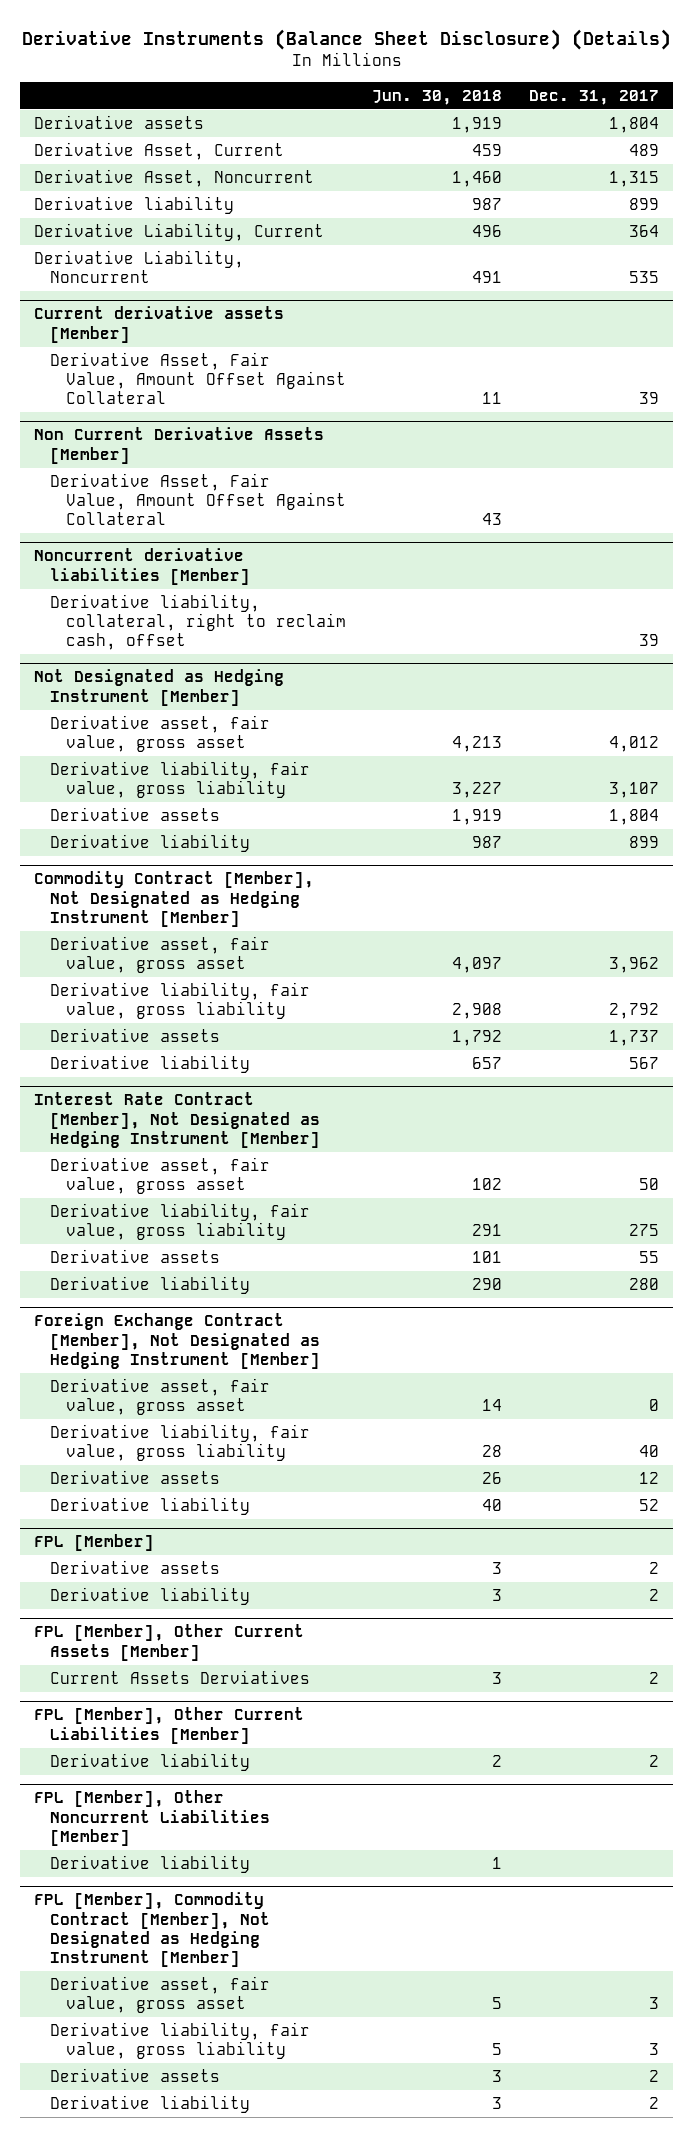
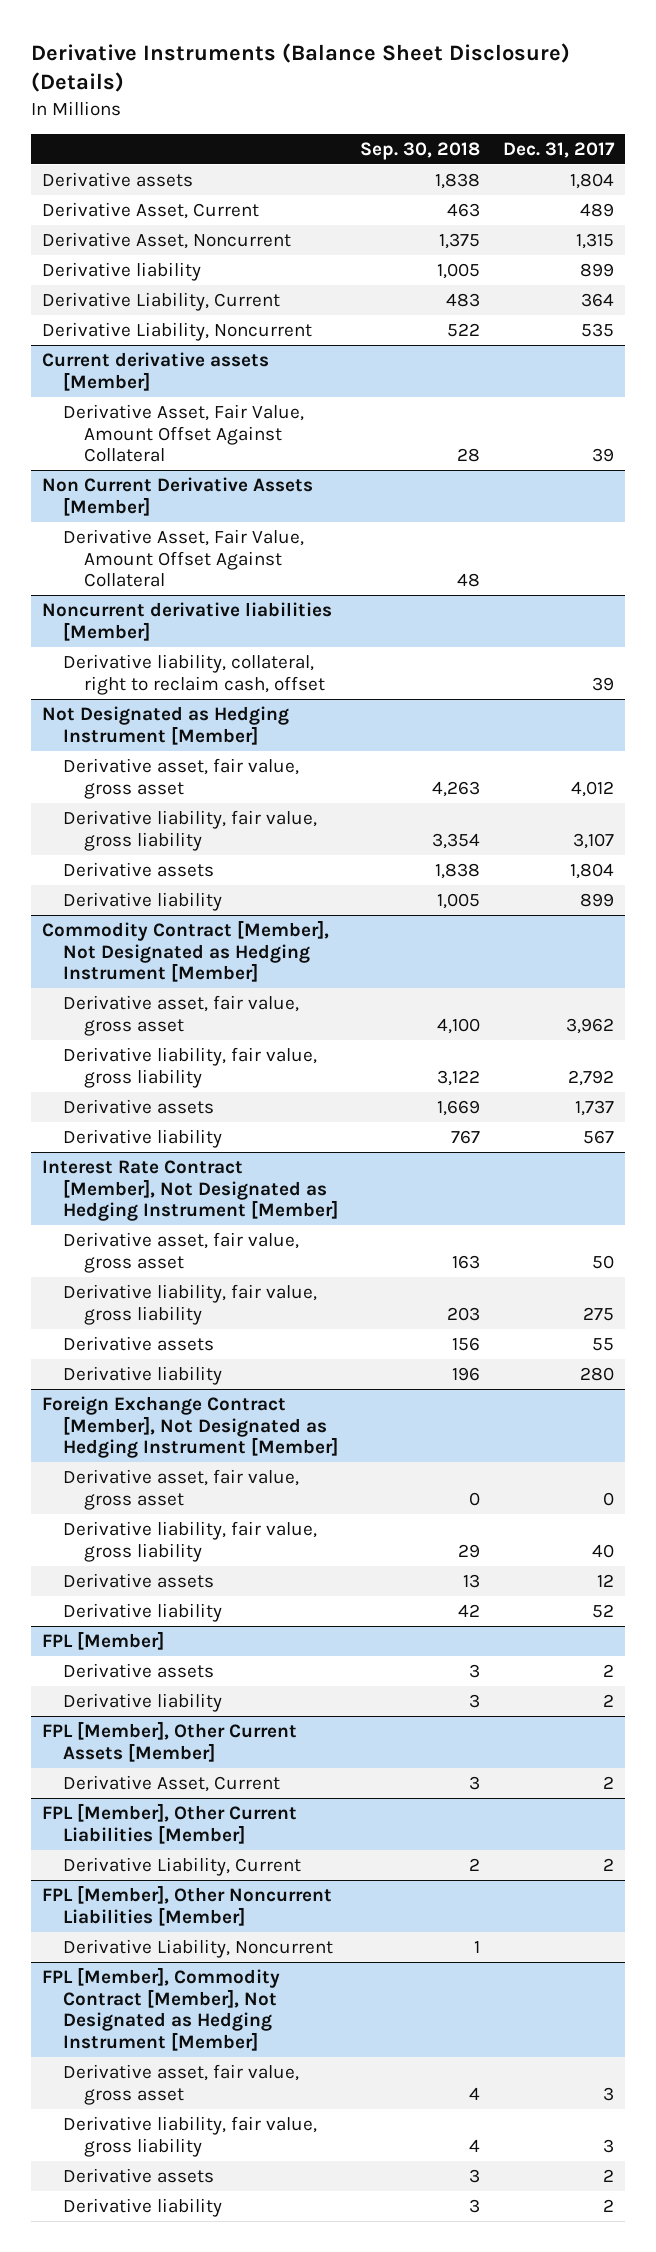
- | Jun. 30, 2018 | Dec. 31, 2017
+ | Sep. 30, 2018 | Dec. 31, 2017
@ FPL [Member], Other Current Assets [Member]
- Current Assets Derviatives | 3 | 2
+ Derivative Asset, Current | 3 | 2
@ FPL [Member], Other Current Liabilities [Member]
- Derivative liability | 2 | 2
+ Derivative Liability, Current | 2 | 2
@ FPL [Member], Other Noncurrent Liabilities [Member]
- Derivative liability | 1 |
+ Derivative Liability, Noncurrent | 1 |

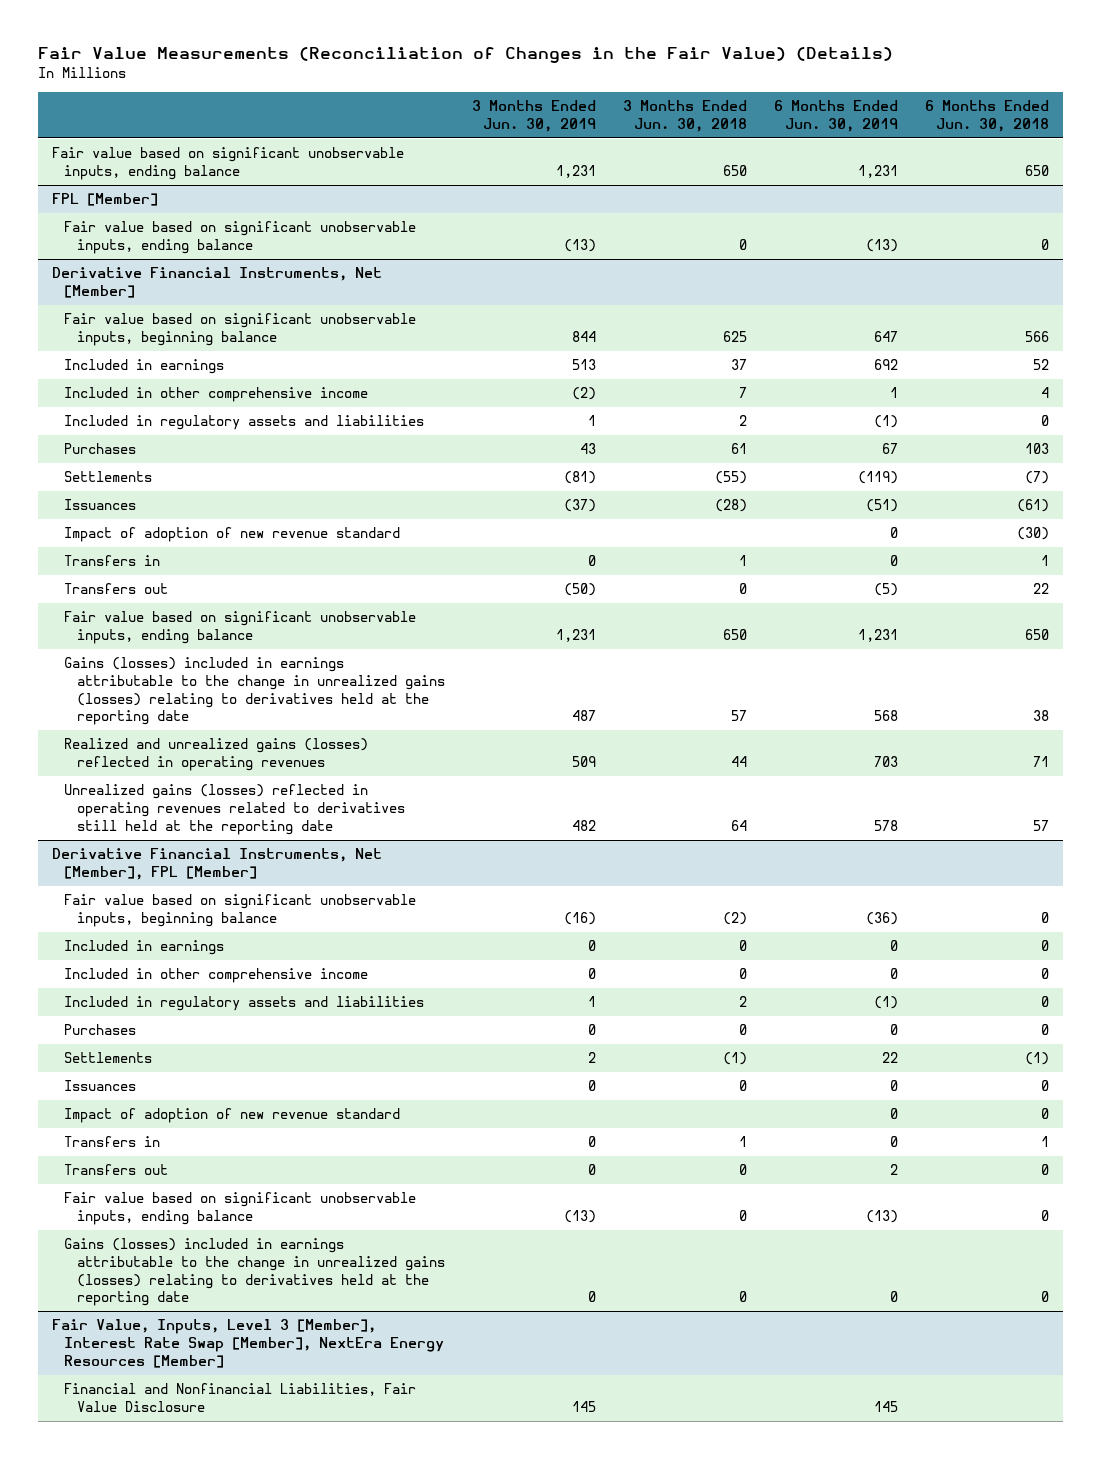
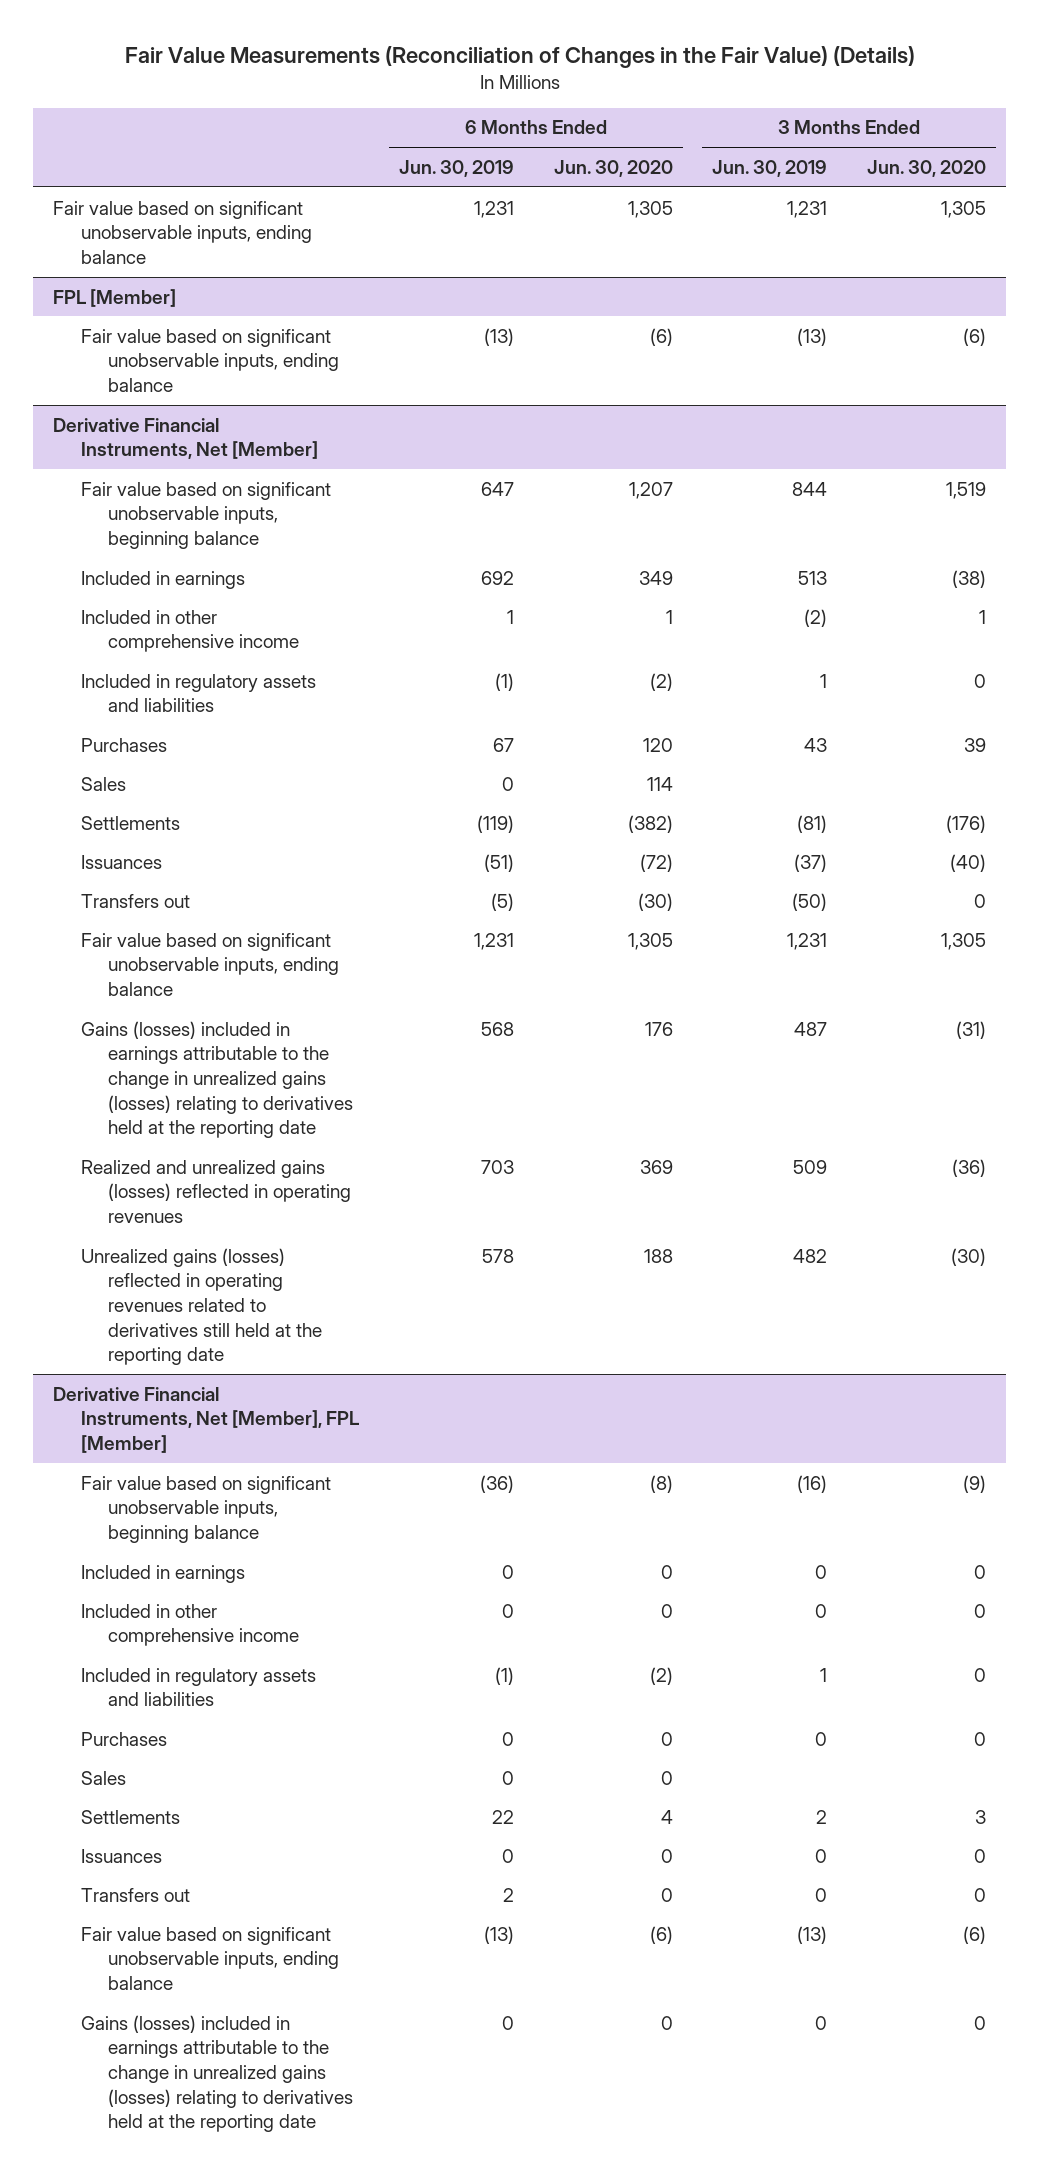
- | 3 Months Ended Jun. 30, 2019 | 3 Months Ended Jun. 30, 2018 | 6 Months Ended Jun. 30, 2019 | 6 Months Ended Jun. 30, 2018
+ | 6 Months Ended Jun. 30, 2019 | 6 Months Ended Jun. 30, 2020 | 3 Months Ended Jun. 30, 2019 | 3 Months Ended Jun. 30, 2020
@ Derivative Financial Instruments, Net [Member]
+ Sales | 0 | 114 | |
- Impact of adoption of new revenue standard | | | 0 | (30)
- Transfers in | 0 | 1 | 0 | 1
@ Derivative Financial Instruments, Net [Member], FPL [Member]
+ Sales | 0 | 0 | |
- Impact of adoption of new revenue standard | | | 0 | 0
- Transfers in | 0 | 1 | 0 | 1
- Fair Value, Inputs, Level 3 [Member], Interest Rate Swap [Member], NextEra Energy Resources [Member]
- Financial and Nonfinancial Liabilities, Fair Value Disclosure | 145 | | 145 |

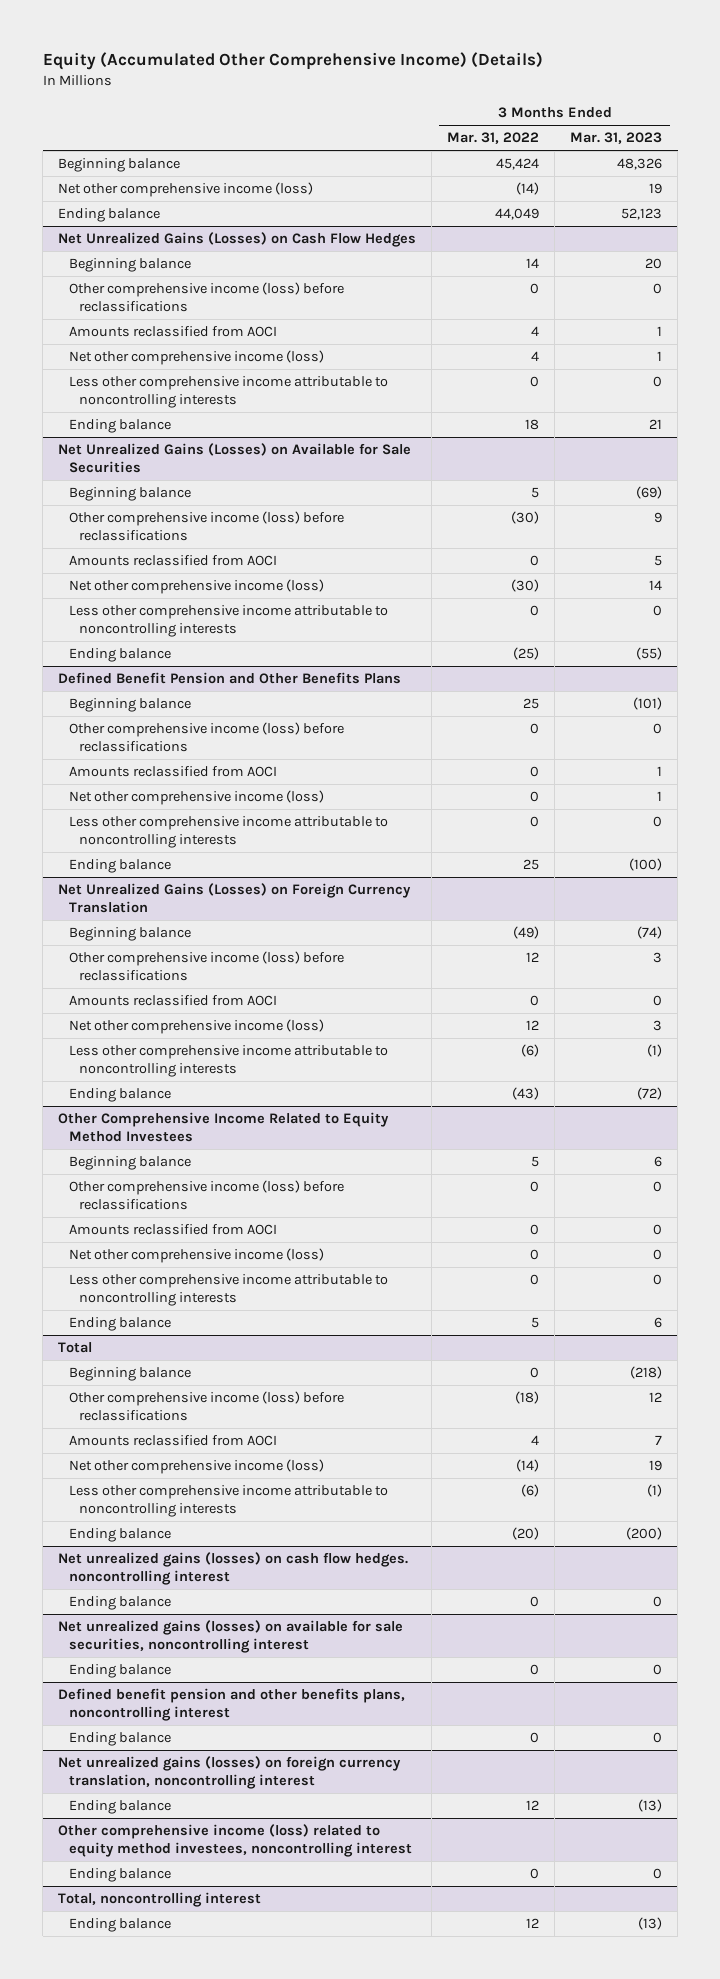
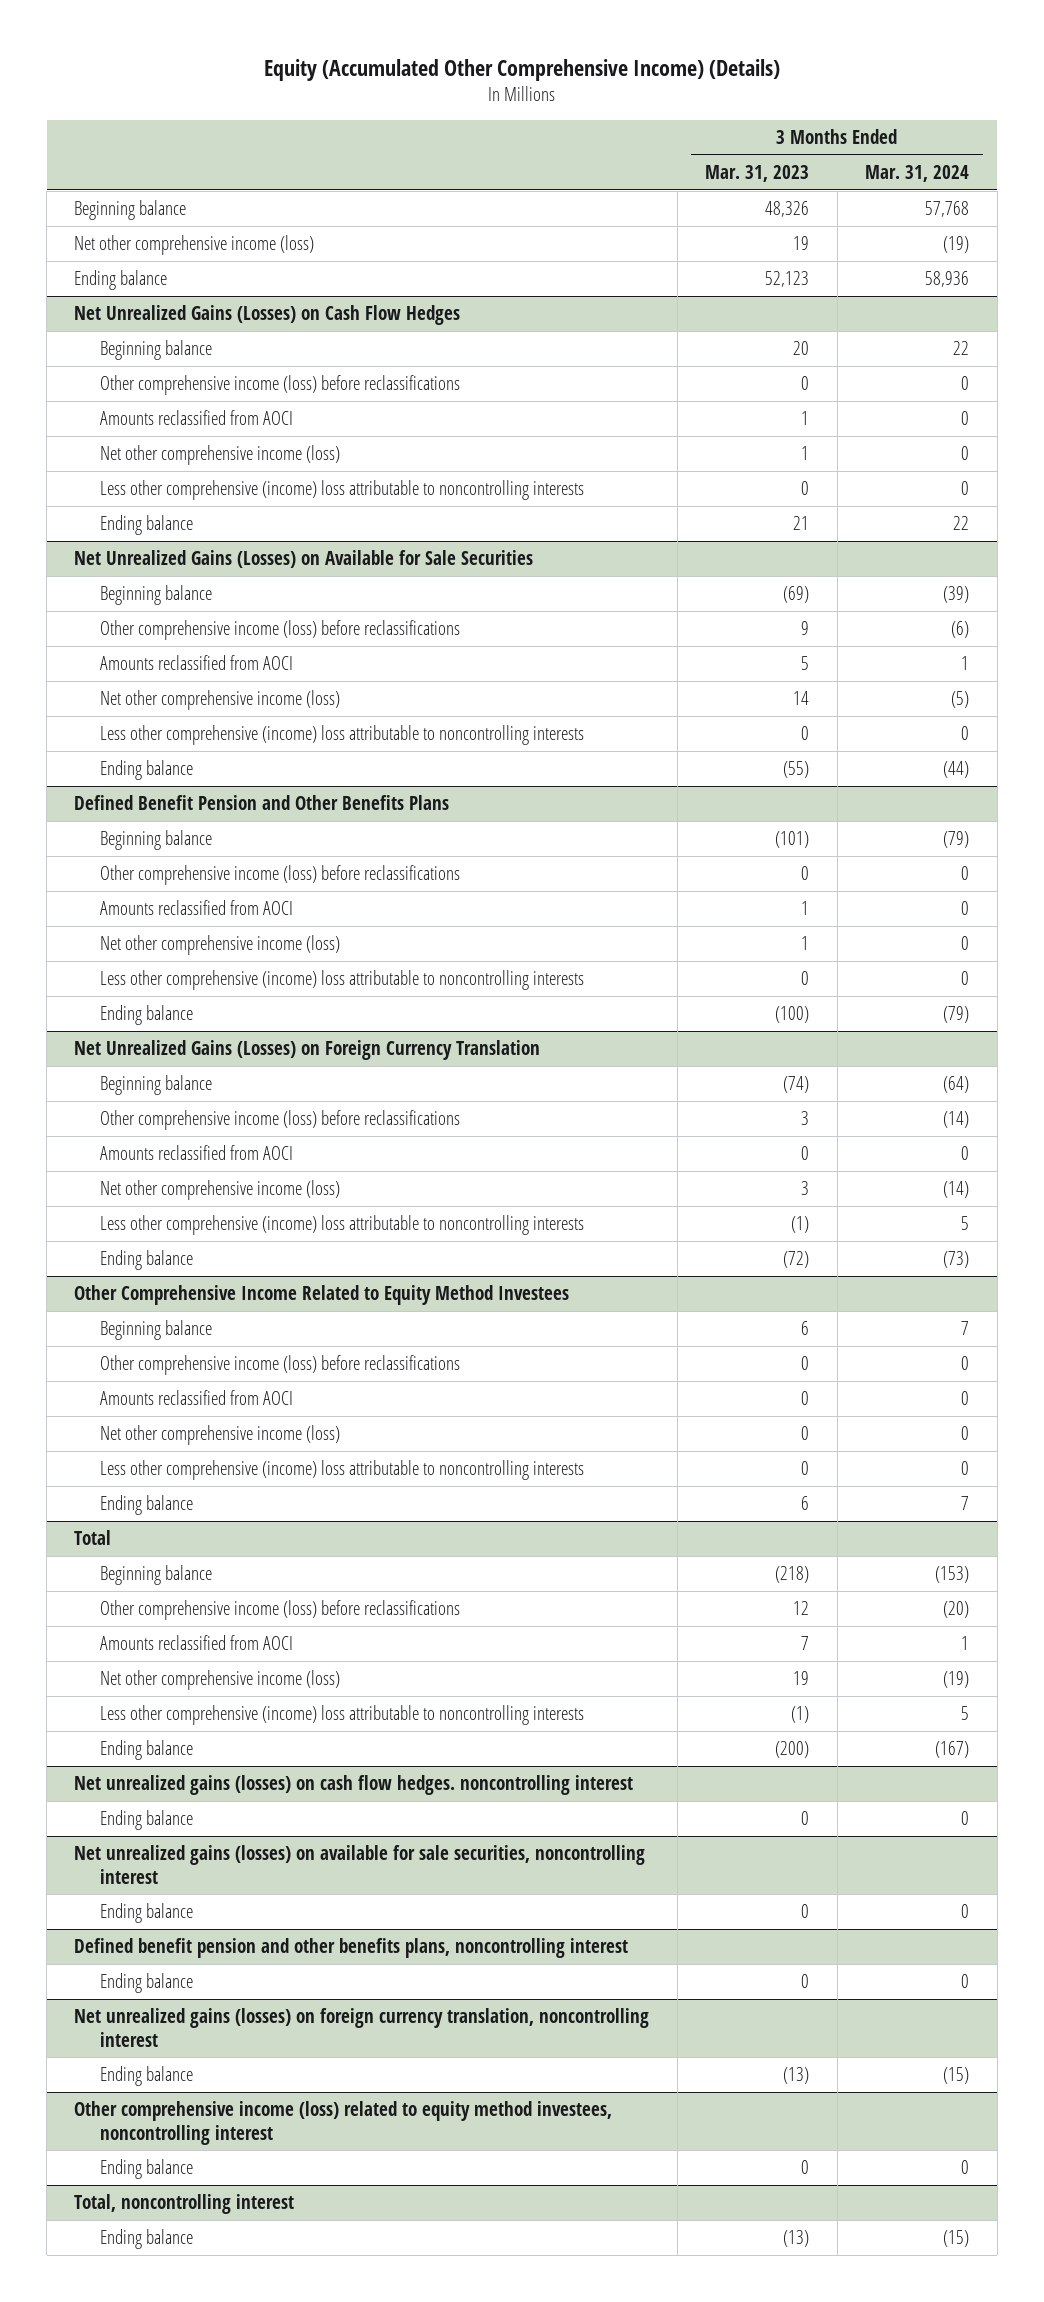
- | 3 Months Ended Mar. 31, 2022 | 3 Months Ended Mar. 31, 2023
+ | 3 Months Ended Mar. 31, 2023 | 3 Months Ended Mar. 31, 2024
@ Net Unrealized Gains (Losses) on Cash Flow Hedges
- Less other comprehensive income attributable to noncontrolling interests | 0 | 0
+ Less other comprehensive (income) loss attributable to noncontrolling interests | 0 | 0
@ Net Unrealized Gains (Losses) on Available for Sale Securities
- Less other comprehensive income attributable to noncontrolling interests | 0 | 0
+ Less other comprehensive (income) loss attributable to noncontrolling interests | 0 | 0
@ Defined Benefit Pension and Other Benefits Plans
- Less other comprehensive income attributable to noncontrolling interests | 0 | 0
+ Less other comprehensive (income) loss attributable to noncontrolling interests | 0 | 0
@ Net Unrealized Gains (Losses) on Foreign Currency Translation
- Less other comprehensive income attributable to noncontrolling interests | (6) | (1)
+ Less other comprehensive (income) loss attributable to noncontrolling interests | (1) | 5
@ Other Comprehensive Income Related to Equity Method Investees
- Less other comprehensive income attributable to noncontrolling interests | 0 | 0
+ Less other comprehensive (income) loss attributable to noncontrolling interests | 0 | 0
@ Total
- Less other comprehensive income attributable to noncontrolling interests | (6) | (1)
+ Less other comprehensive (income) loss attributable to noncontrolling interests | (1) | 5

